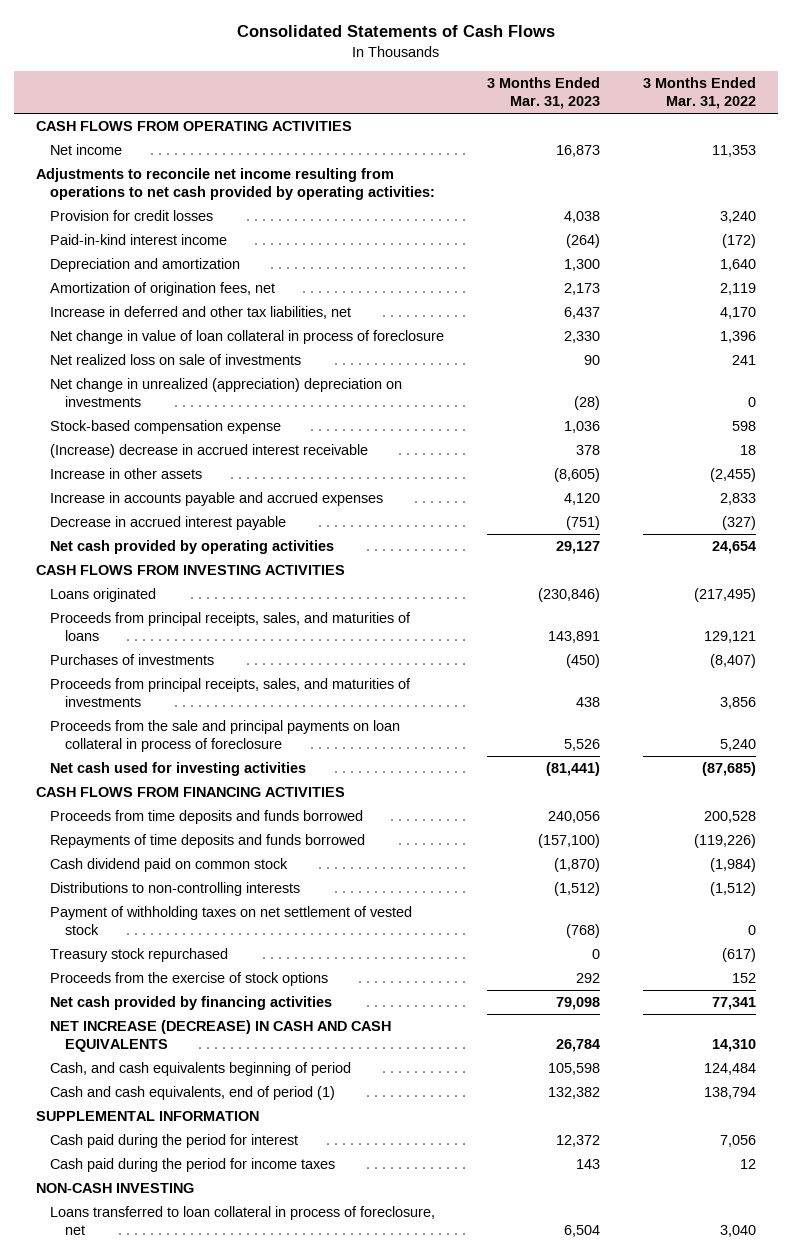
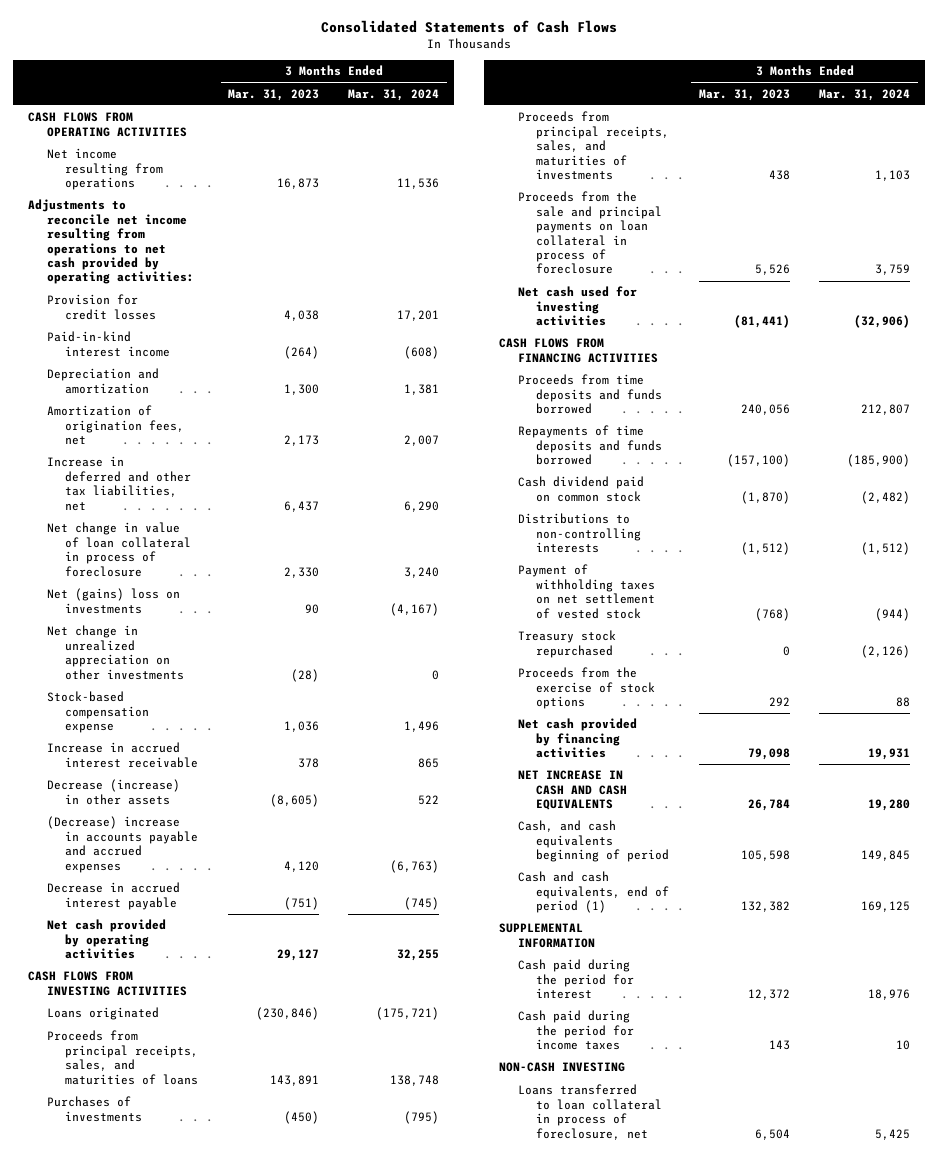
- | 3 Months Ended Mar. 31, 2023 | 3 Months Ended Mar. 31, 2022
+ | 3 Months Ended Mar. 31, 2023 | 3 Months Ended Mar. 31, 2024
- Net income | 16,873 | 11,353
+ Net income resulting from operations | 16,873 | 11,536
- Net realized loss on sale of investments | 90 | 241
- Net change in unrealized (appreciation) depreciation on investments | (28) | 0
+ Net (gains) loss on investments | 90 | (4,167)
+ Net change in unrealized appreciation on other investments | (28) | 0
- (Increase) decrease in accrued interest receivable | 378 | 18
- Increase in other assets | (8,605) | (2,455)
- Increase in accounts payable and accrued expenses | 4,120 | 2,833
+ Increase in accrued interest receivable | 378 | 865
+ Decrease (increase) in other assets | (8,605) | 522
+ (Decrease) increase in accounts payable and accrued expenses | 4,120 | (6,763)
- NET INCREASE (DECREASE) IN CASH AND CASH EQUIVALENTS | 26,784 | 14,310
+ NET INCREASE IN CASH AND CASH EQUIVALENTS | 26,784 | 19,280

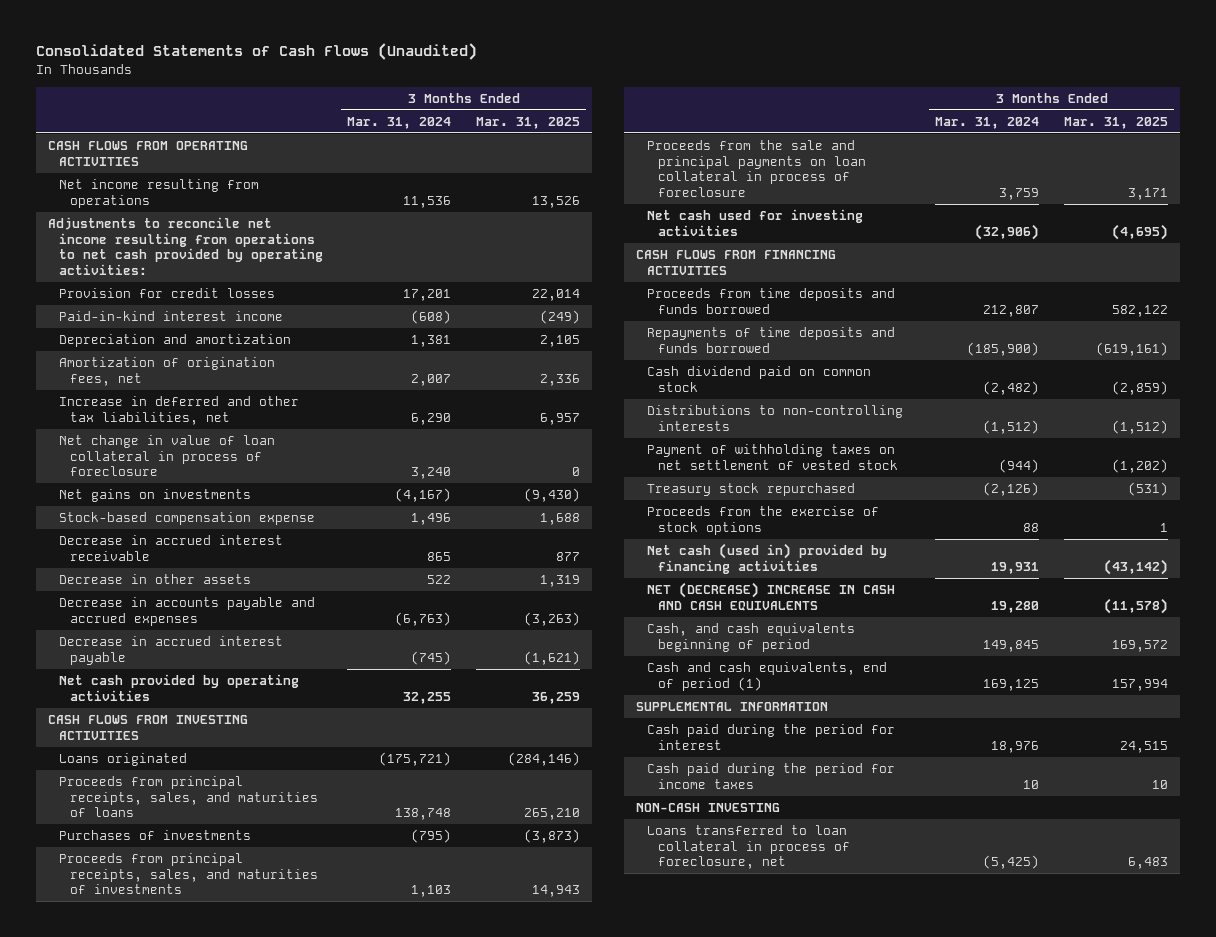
- Consolidated Statements of Cash Flows
+ Consolidated Statements of Cash Flows (Unaudited)
- | 3 Months Ended Mar. 31, 2023 | 3 Months Ended Mar. 31, 2024
+ | 3 Months Ended Mar. 31, 2024 | 3 Months Ended Mar. 31, 2025
- Net (gains) loss on investments | 90 | (4,167)
- Net change in unrealized appreciation on other investments | (28) | 0
+ Net gains on investments | (4,167) | (9,430)
- Increase in accrued interest receivable | 378 | 865
- Decrease (increase) in other assets | (8,605) | 522
- (Decrease) increase in accounts payable and accrued expenses | 4,120 | (6,763)
+ Decrease in accrued interest receivable | 865 | 877
+ Decrease in other assets | 522 | 1,319
+ Decrease in accounts payable and accrued expenses | (6,763) | (3,263)
- Net cash provided by financing activities | 79,098 | 19,931
- NET INCREASE IN CASH AND CASH EQUIVALENTS | 26,784 | 19,280
+ Net cash (used in) provided by financing activities | 19,931 | (43,142)
+ NET (DECREASE) INCREASE IN CASH AND CASH EQUIVALENTS | 19,280 | (11,578)
- Loans transferred to loan collateral in process of foreclosure, net | 6,504 | 5,425
+ Loans transferred to loan collateral in process of foreclosure, net | (5,425) | 6,483

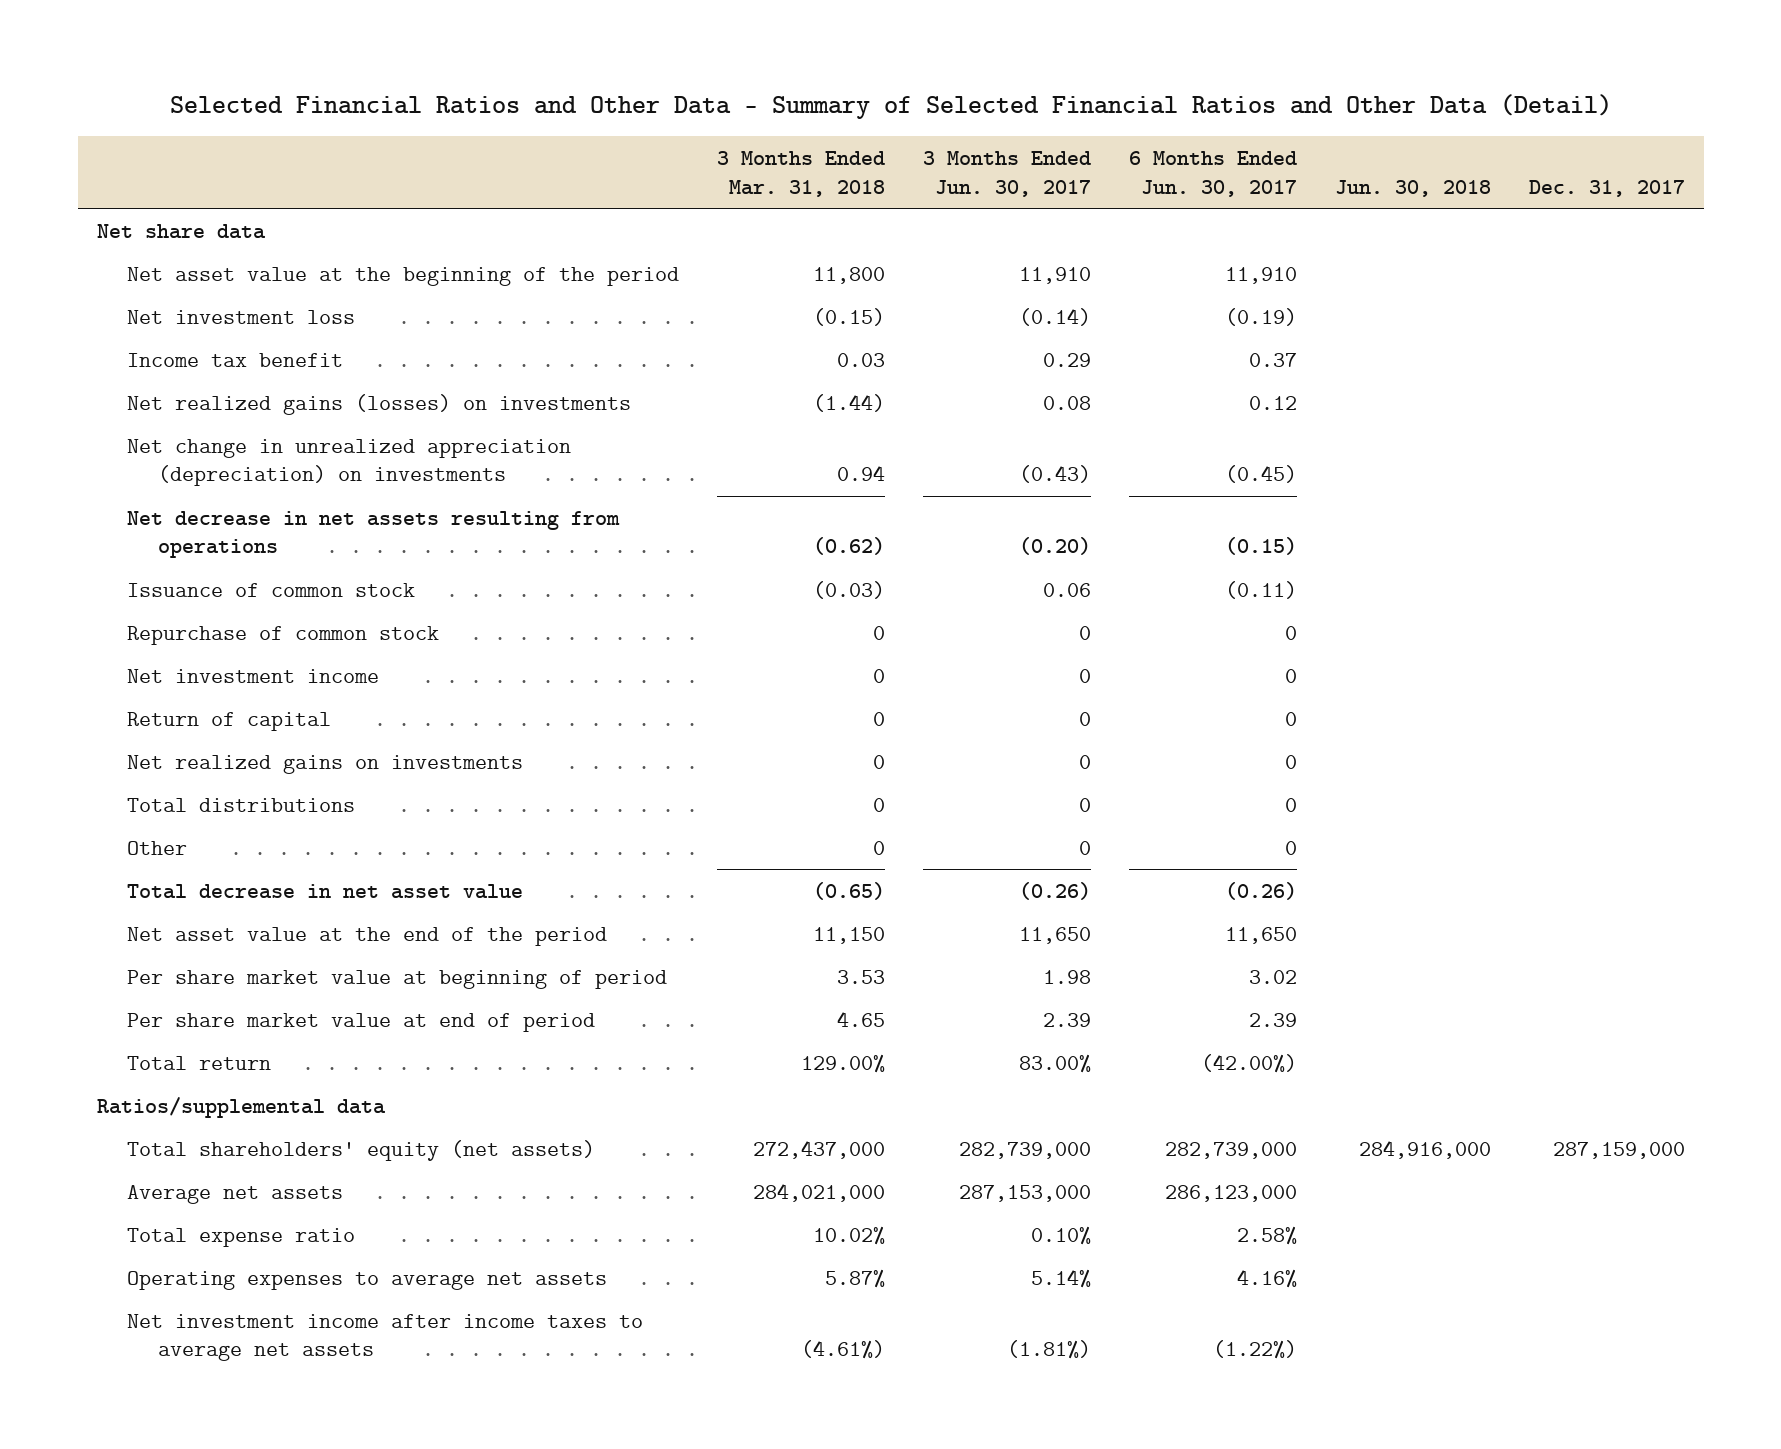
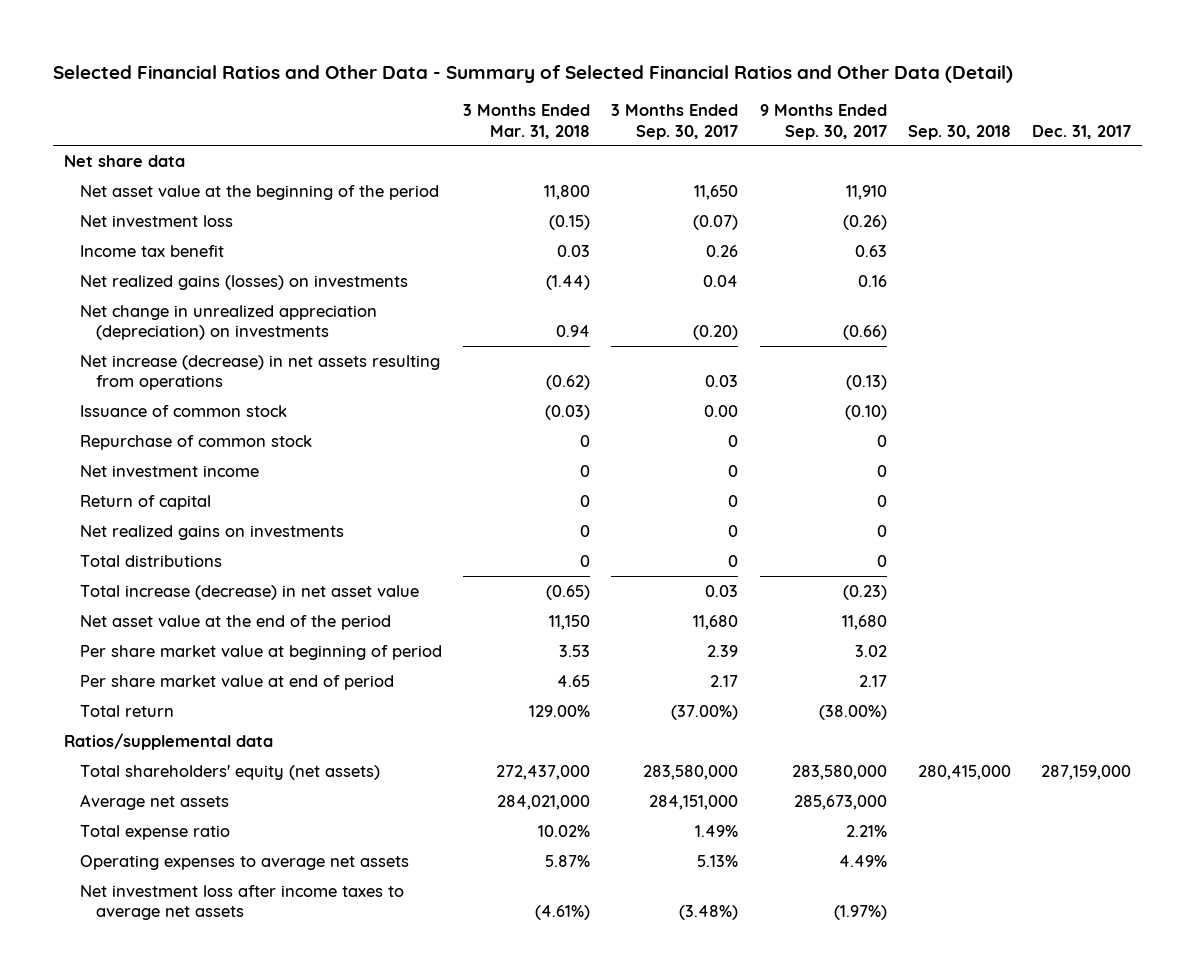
- | 3 Months Ended Mar. 31, 2018 | 3 Months Ended Jun. 30, 2017 | 6 Months Ended Jun. 30, 2017 | Jun. 30, 2018 | Dec. 31, 2017
+ | 3 Months Ended Mar. 31, 2018 | 3 Months Ended Sep. 30, 2017 | 9 Months Ended Sep. 30, 2017 | Sep. 30, 2018 | Dec. 31, 2017
- Net decrease in net assets resulting from operations | (0.62) | (0.20) | (0.15) | |
+ Net increase (decrease) in net assets resulting from operations | (0.62) | 0.03 | (0.13) | |
- Other | 0 | 0 | 0 | |
- Total decrease in net asset value | (0.65) | (0.26) | (0.26) | |
+ Total increase (decrease) in net asset value | (0.65) | 0.03 | (0.23) | |
- Net investment income after income taxes to average net assets | (4.61%) | (1.81%) | (1.22%) | |
+ Net investment loss after income taxes to average net assets | (4.61%) | (3.48%) | (1.97%) | |

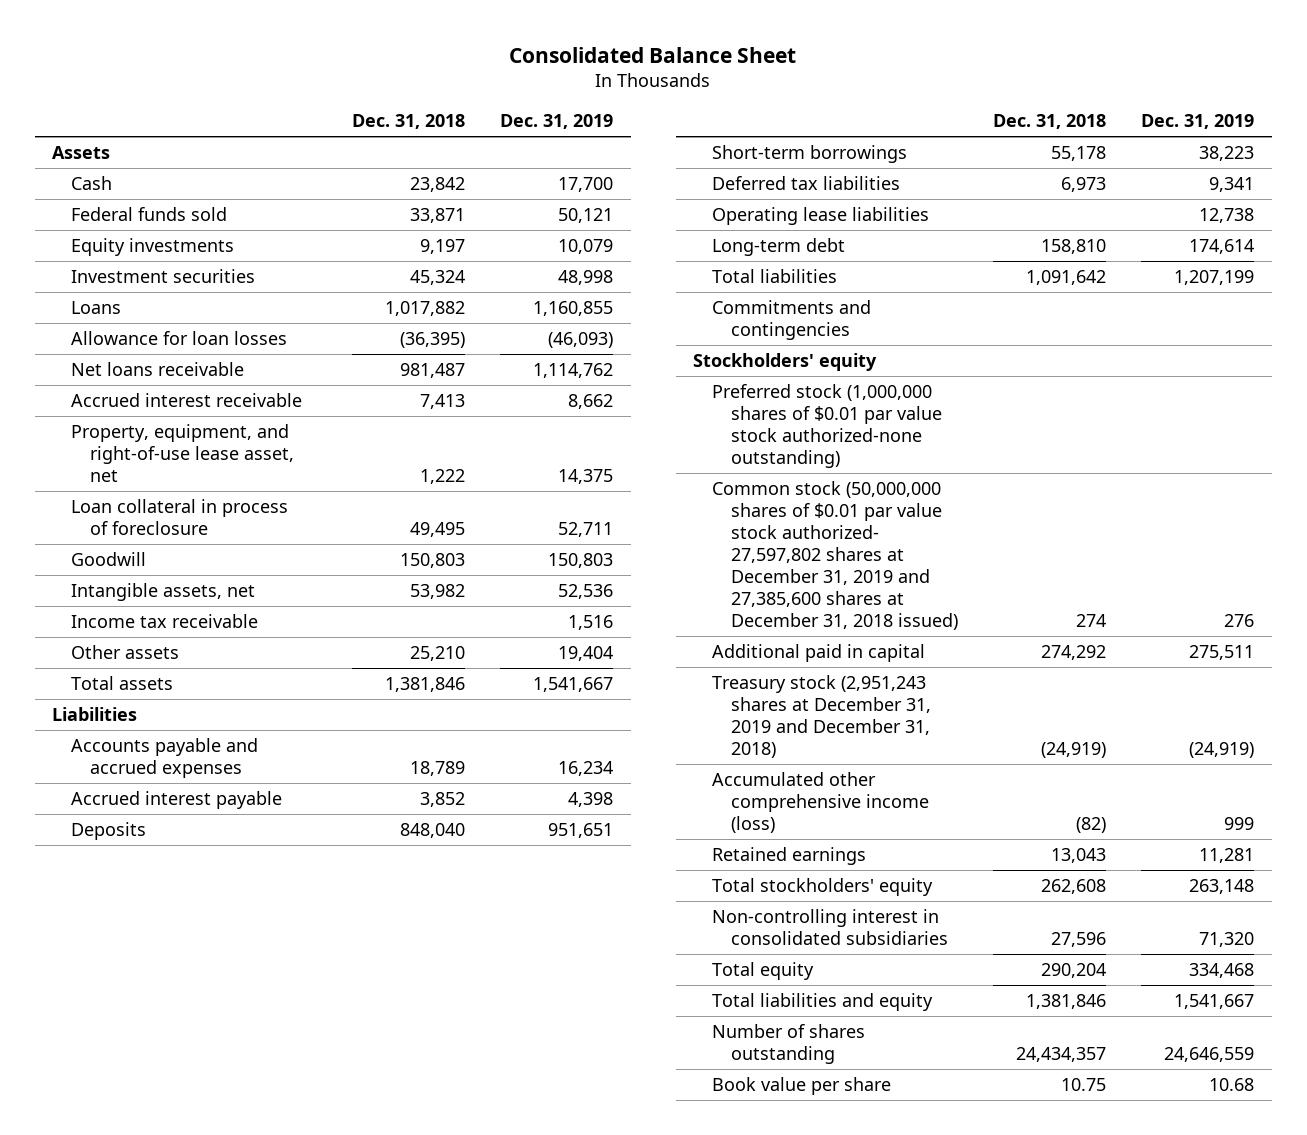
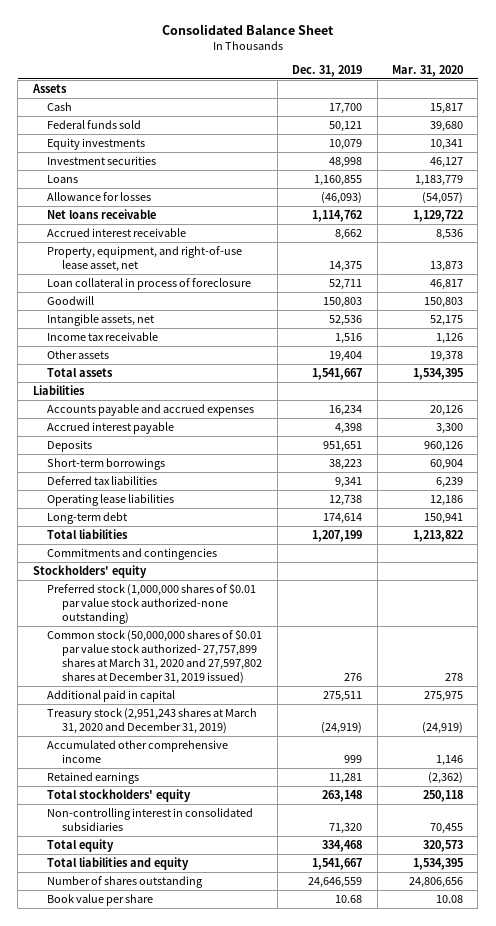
- | Dec. 31, 2018 | Dec. 31, 2019
+ | Dec. 31, 2019 | Mar. 31, 2020
- Allowance for loan losses | (36,395) | (46,093)
+ Allowance for losses | (46,093) | (54,057)
- Common stock (50,000,000 shares of $0.01 par value stock authorized- 27,597,802 shares at December 31, 2019 and 27,385,600 shares at December 31, 2018 issued) | 274 | 276
+ Common stock (50,000,000 shares of $0.01 par value stock authorized- 27,757,899 shares at March 31, 2020 and 27,597,802 shares at December 31, 2019 issued) | 276 | 278
- Treasury stock (2,951,243 shares at December 31, 2019 and December 31, 2018) | (24,919) | (24,919)
- Accumulated other comprehensive income (loss) | (82) | 999
+ Treasury stock (2,951,243 shares at March 31, 2020 and December 31, 2019) | (24,919) | (24,919)
+ Accumulated other comprehensive income | 999 | 1,146

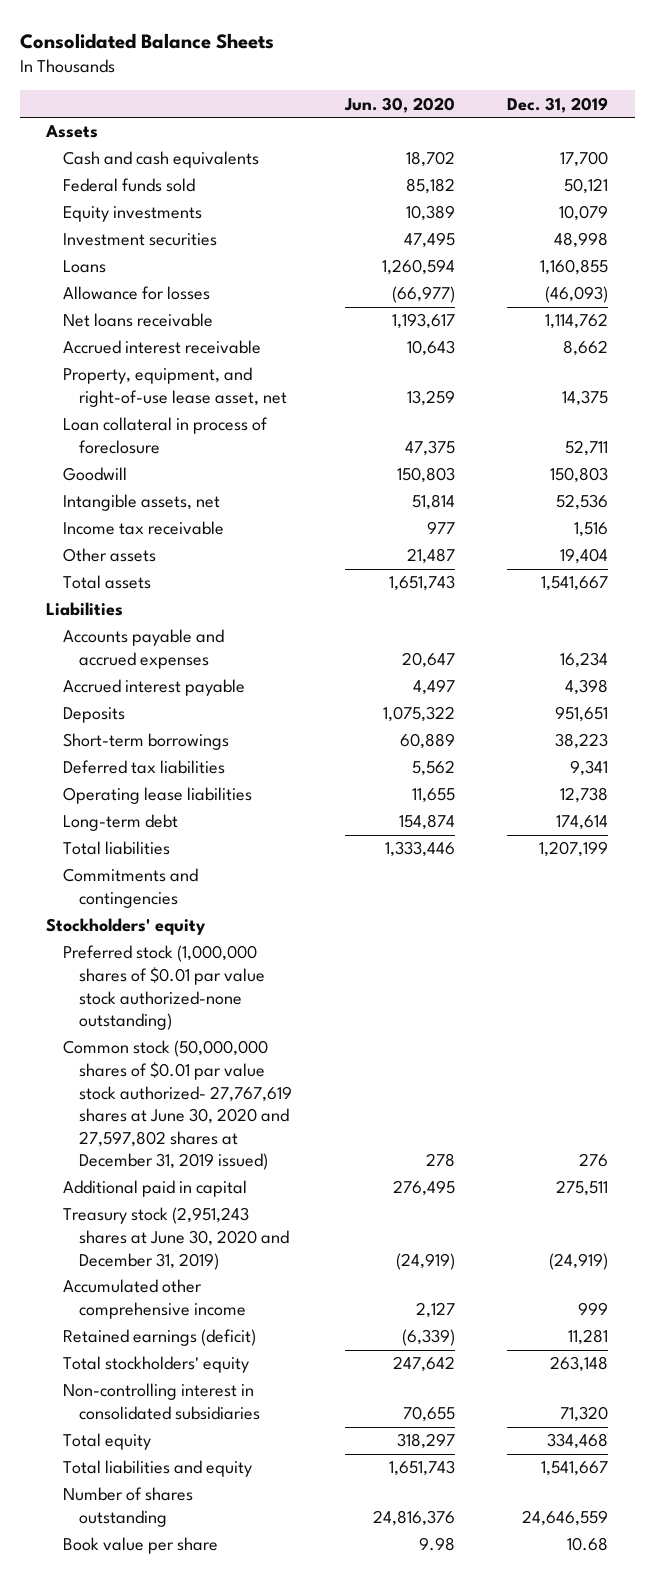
- Consolidated Balance Sheet
+ Consolidated Balance Sheets
- | Dec. 31, 2019 | Mar. 31, 2020
+ | Jun. 30, 2020 | Dec. 31, 2019
- Cash | 17,700 | 15,817
+ Cash and cash equivalents | 18,702 | 17,700
- Common stock (50,000,000 shares of $0.01 par value stock authorized- 27,757,899 shares at March 31, 2020 and 27,597,802 shares at December 31, 2019 issued) | 276 | 278
+ Common stock (50,000,000 shares of $0.01 par value stock authorized- 27,767,619 shares at June 30, 2020 and 27,597,802 shares at December 31, 2019 issued) | 278 | 276
- Treasury stock (2,951,243 shares at March 31, 2020 and December 31, 2019) | (24,919) | (24,919)
+ Treasury stock (2,951,243 shares at June 30, 2020 and December 31, 2019) | (24,919) | (24,919)
- Retained earnings | 11,281 | (2,362)
+ Retained earnings (deficit) | (6,339) | 11,281

